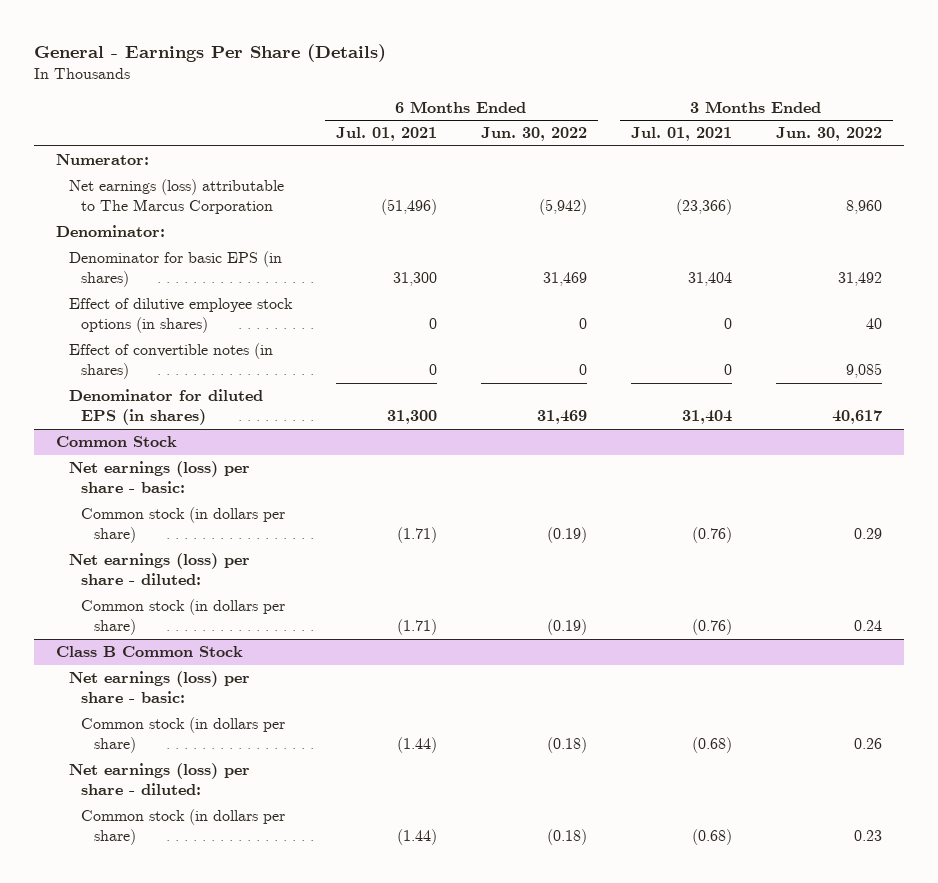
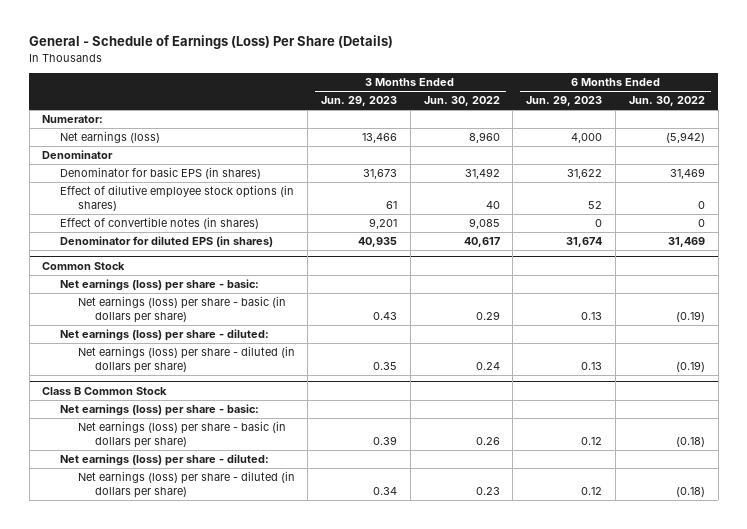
- General - Earnings Per Share (Details)
+ General - Schedule of Earnings (Loss) Per Share (Details)
- | 6 Months Ended Jul. 01, 2021 | 6 Months Ended Jun. 30, 2022 | 3 Months Ended Jul. 01, 2021 | 3 Months Ended Jun. 30, 2022
+ | 3 Months Ended Jun. 29, 2023 | 3 Months Ended Jun. 30, 2022 | 6 Months Ended Jun. 29, 2023 | 6 Months Ended Jun. 30, 2022
- Net earnings (loss) attributable to The Marcus Corporation | (51,496) | (5,942) | (23,366) | 8,960
- Denominator:
+ Net earnings (loss) | 13,466 | 8,960 | 4,000 | (5,942)
+ Denominator
@ Common Stock
- Common stock (in dollars per share) | (1.71) | (0.19) | (0.76) | 0.29
+ Net earnings (loss) per share - basic (in dollars per share) | 0.43 | 0.29 | 0.13 | (0.19)
- Common stock (in dollars per share) | (1.71) | (0.19) | (0.76) | 0.24
+ Net earnings (loss) per share - diluted (in dollars per share) | 0.35 | 0.24 | 0.13 | (0.19)
@ Class B Common Stock
- Common stock (in dollars per share) | (1.44) | (0.18) | (0.68) | 0.26
+ Net earnings (loss) per share - basic (in dollars per share) | 0.39 | 0.26 | 0.12 | (0.18)
- Common stock (in dollars per share) | (1.44) | (0.18) | (0.68) | 0.23
+ Net earnings (loss) per share - diluted (in dollars per share) | 0.34 | 0.23 | 0.12 | (0.18)

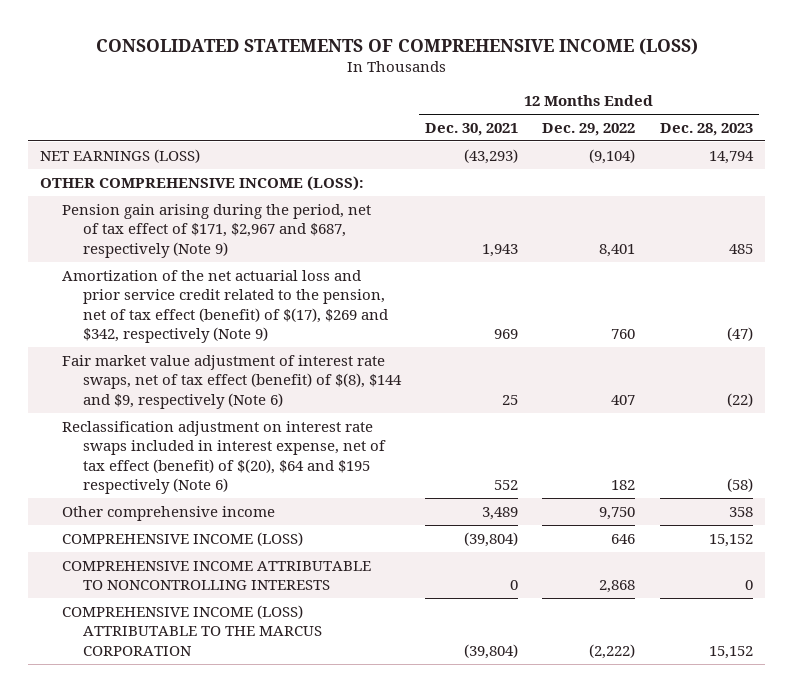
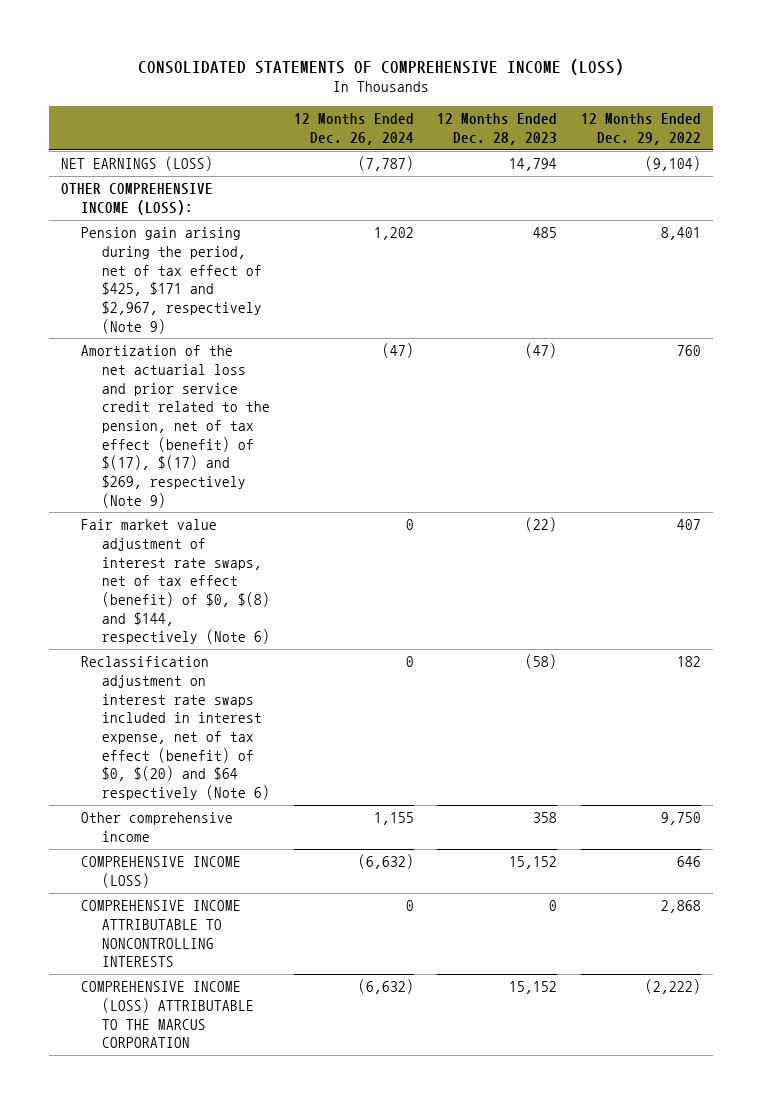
- | 12 Months Ended Dec. 30, 2021 | 12 Months Ended Dec. 29, 2022 | 12 Months Ended Dec. 28, 2023
+ | 12 Months Ended Dec. 26, 2024 | 12 Months Ended Dec. 28, 2023 | 12 Months Ended Dec. 29, 2022
- Pension gain arising during the period, net of tax effect of $171, $2,967 and $687, respectively (Note 9) | 1,943 | 8,401 | 485
- Amortization of the net actuarial loss and prior service credit related to the pension, net of tax effect (benefit) of $(17), $269 and $342, respectively (Note 9) | 969 | 760 | (47)
- Fair market value adjustment of interest rate swaps, net of tax effect (benefit) of $(8), $144 and $9, respectively (Note 6) | 25 | 407 | (22)
- Reclassification adjustment on interest rate swaps included in interest expense, net of tax effect (benefit) of $(20), $64 and $195 respectively (Note 6) | 552 | 182 | (58)
+ Pension gain arising during the period, net of tax effect of $425, $171 and $2,967, respectively (Note 9) | 1,202 | 485 | 8,401
+ Amortization of the net actuarial loss and prior service credit related to the pension, net of tax effect (benefit) of $(17), $(17) and $269, respectively (Note 9) | (47) | (47) | 760
+ Fair market value adjustment of interest rate swaps, net of tax effect (benefit) of $0, $(8) and $144, respectively (Note 6) | 0 | (22) | 407
+ Reclassification adjustment on interest rate swaps included in interest expense, net of tax effect (benefit) of $0, $(20) and $64 respectively (Note 6) | 0 | (58) | 182

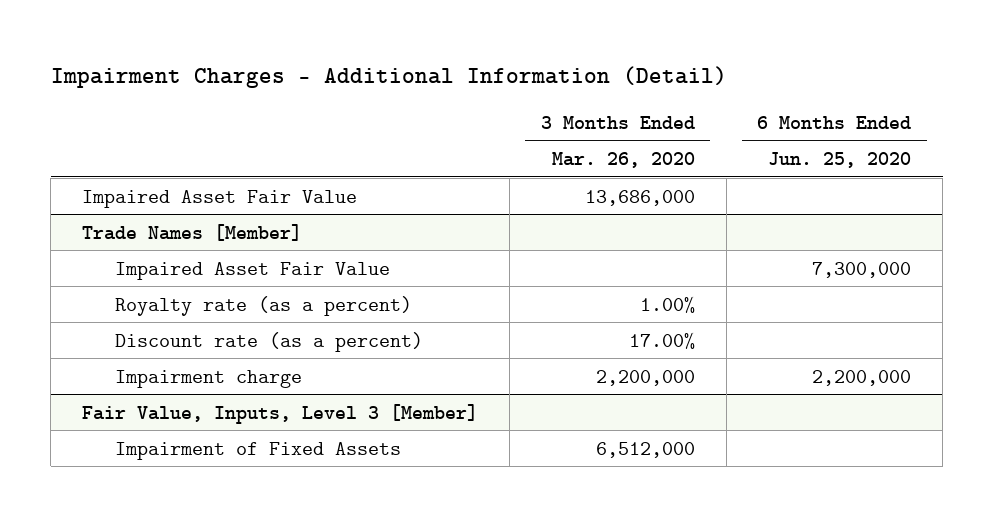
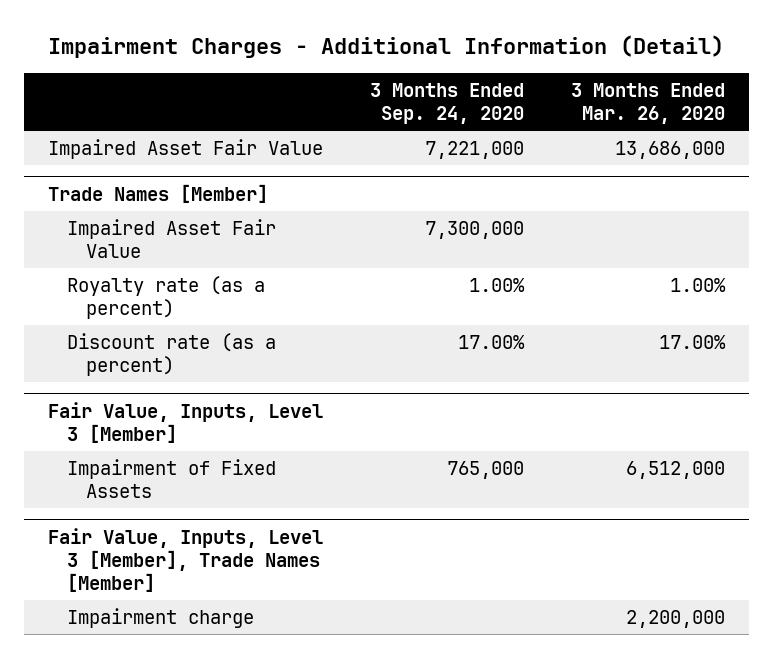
- | 3 Months Ended Mar. 26, 2020 | 6 Months Ended Jun. 25, 2020
+ | 3 Months Ended Sep. 24, 2020 | 3 Months Ended Mar. 26, 2020
@ Trade Names [Member]
- Impairment charge | 2,200,000 | 2,200,000
+ Fair Value, Inputs, Level 3 [Member], Trade Names [Member]
+ Impairment charge | | 2,200,000

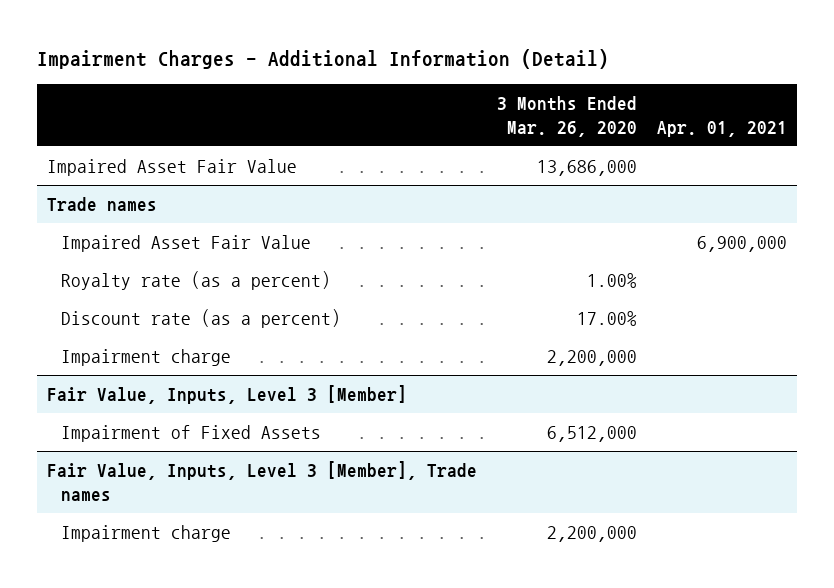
- | 3 Months Ended Sep. 24, 2020 | 3 Months Ended Mar. 26, 2020
+ | 3 Months Ended Mar. 26, 2020 | Apr. 01, 2021
- Trade Names [Member]
+ Trade names
+ Impairment charge | 2,200,000 |
- Fair Value, Inputs, Level 3 [Member], Trade Names [Member]
+ Fair Value, Inputs, Level 3 [Member], Trade names

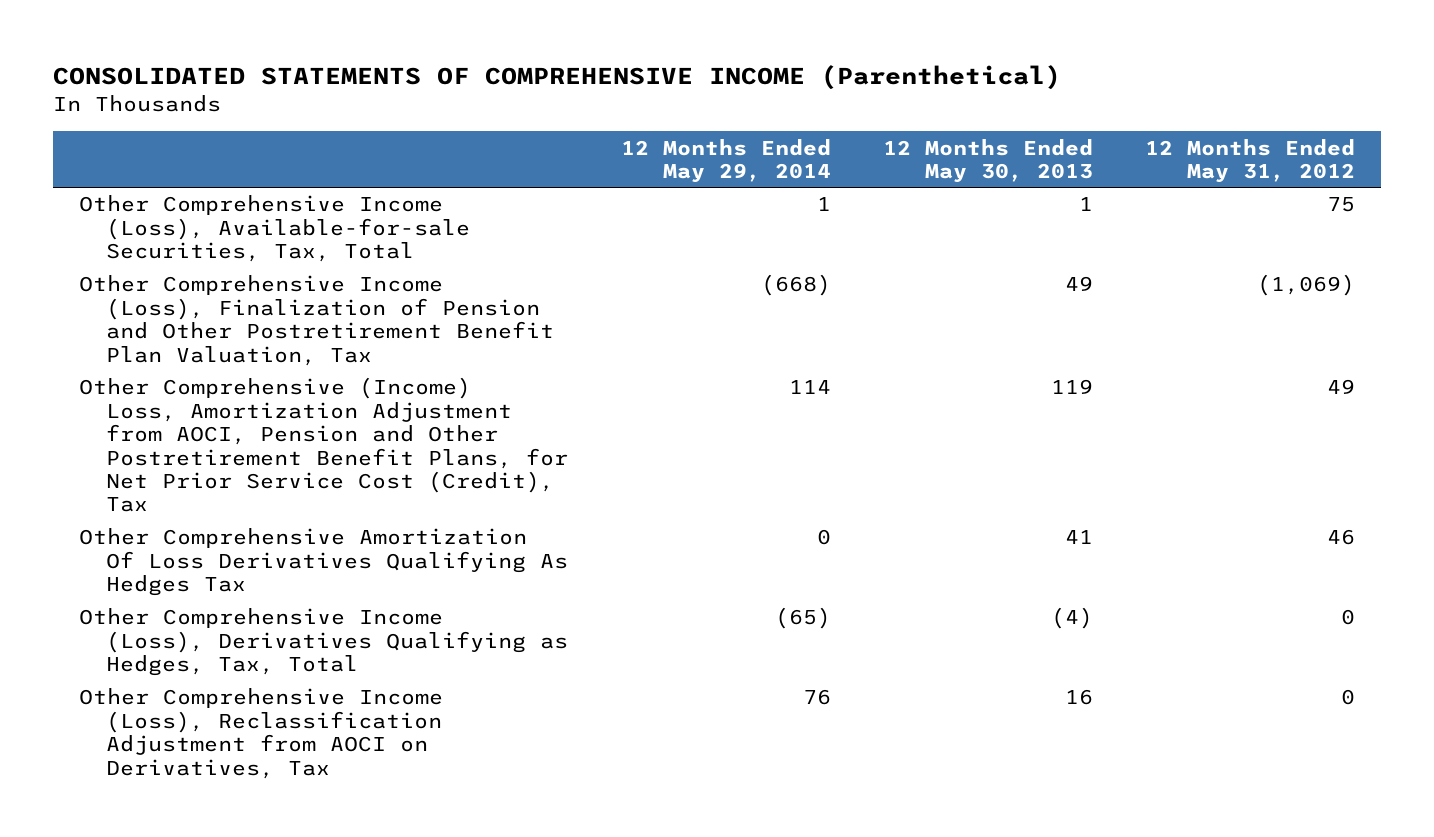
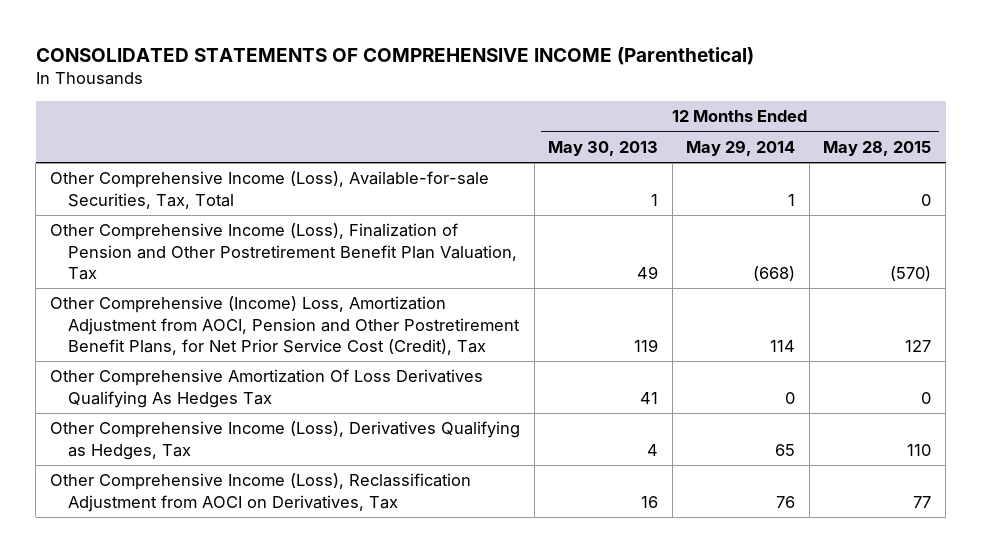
- | 12 Months Ended May 29, 2014 | 12 Months Ended May 30, 2013 | 12 Months Ended May 31, 2012
+ | 12 Months Ended May 30, 2013 | 12 Months Ended May 29, 2014 | 12 Months Ended May 28, 2015
- Other Comprehensive Income (Loss), Derivatives Qualifying as Hedges, Tax, Total | (65) | (4) | 0
+ Other Comprehensive Income (Loss), Derivatives Qualifying as Hedges, Tax | 4 | 65 | 110

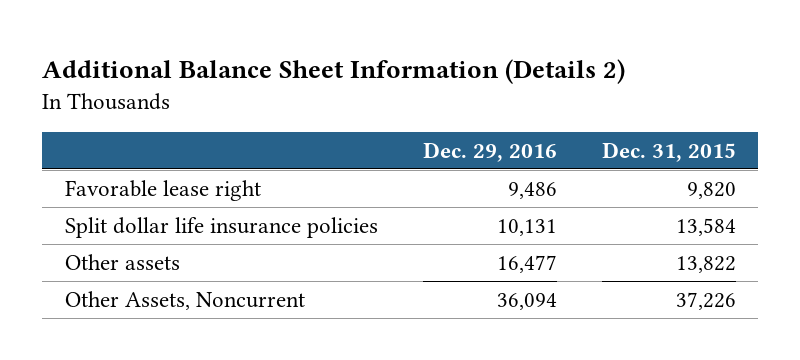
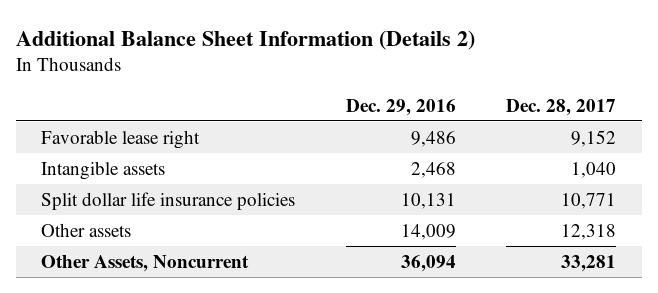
- | Dec. 29, 2016 | Dec. 31, 2015
+ | Dec. 29, 2016 | Dec. 28, 2017
+ Intangible assets | 2,468 | 1,040
- Other assets | 16,477 | 13,822
+ Other assets | 14,009 | 12,318

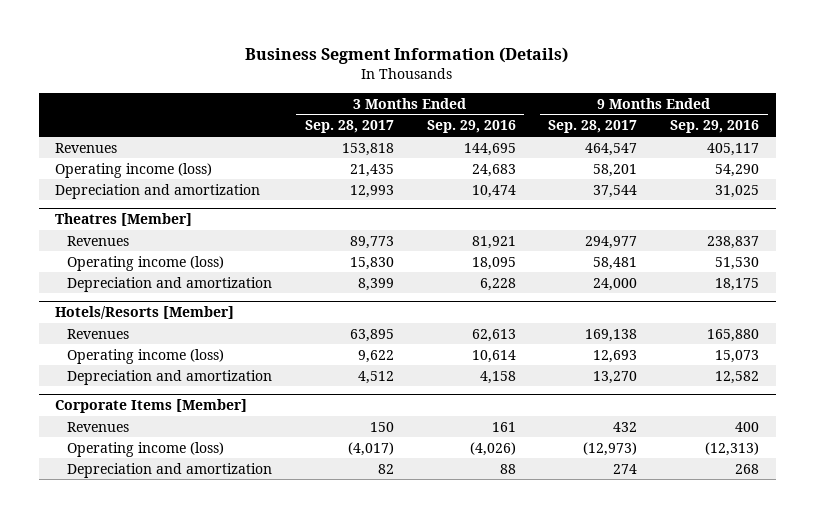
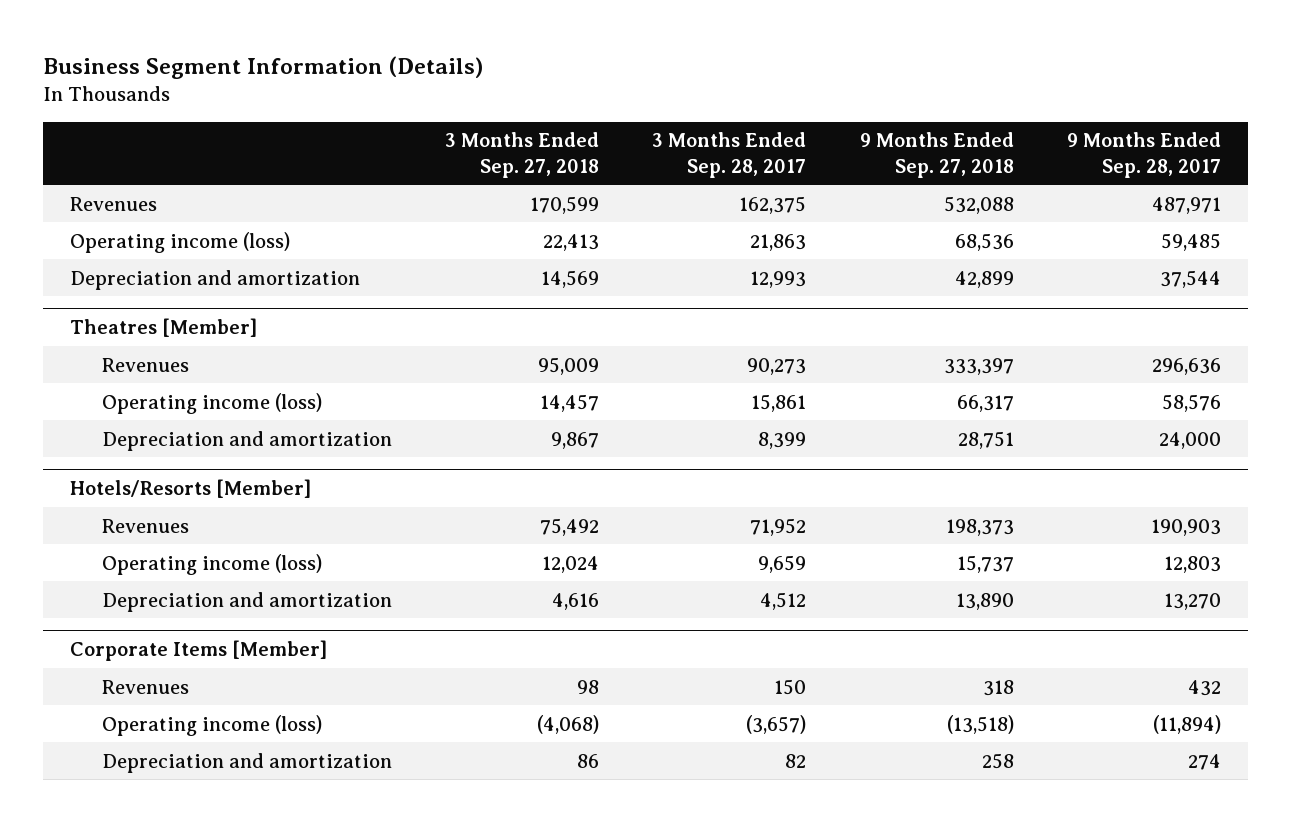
- | 3 Months Ended Sep. 28, 2017 | 3 Months Ended Sep. 29, 2016 | 9 Months Ended Sep. 28, 2017 | 9 Months Ended Sep. 29, 2016
+ | 3 Months Ended Sep. 27, 2018 | 3 Months Ended Sep. 28, 2017 | 9 Months Ended Sep. 27, 2018 | 9 Months Ended Sep. 28, 2017
- Revenues | 153,818 | 144,695 | 464,547 | 405,117
- Operating income (loss) | 21,435 | 24,683 | 58,201 | 54,290
+ Revenues | 170,599 | 162,375 | 532,088 | 487,971
+ Operating income (loss) | 22,413 | 21,863 | 68,536 | 59,485
@ Theatres [Member]
- Revenues | 89,773 | 81,921 | 294,977 | 238,837
- Operating income (loss) | 15,830 | 18,095 | 58,481 | 51,530
+ Revenues | 95,009 | 90,273 | 333,397 | 296,636
+ Operating income (loss) | 14,457 | 15,861 | 66,317 | 58,576
@ Hotels/Resorts [Member]
- Revenues | 63,895 | 62,613 | 169,138 | 165,880
- Operating income (loss) | 9,622 | 10,614 | 12,693 | 15,073
+ Revenues | 75,492 | 71,952 | 198,373 | 190,903
+ Operating income (loss) | 12,024 | 9,659 | 15,737 | 12,803
@ Corporate Items [Member]
- Operating income (loss) | (4,017) | (4,026) | (12,973) | (12,313)
+ Operating income (loss) | (4,068) | (3,657) | (13,518) | (11,894)

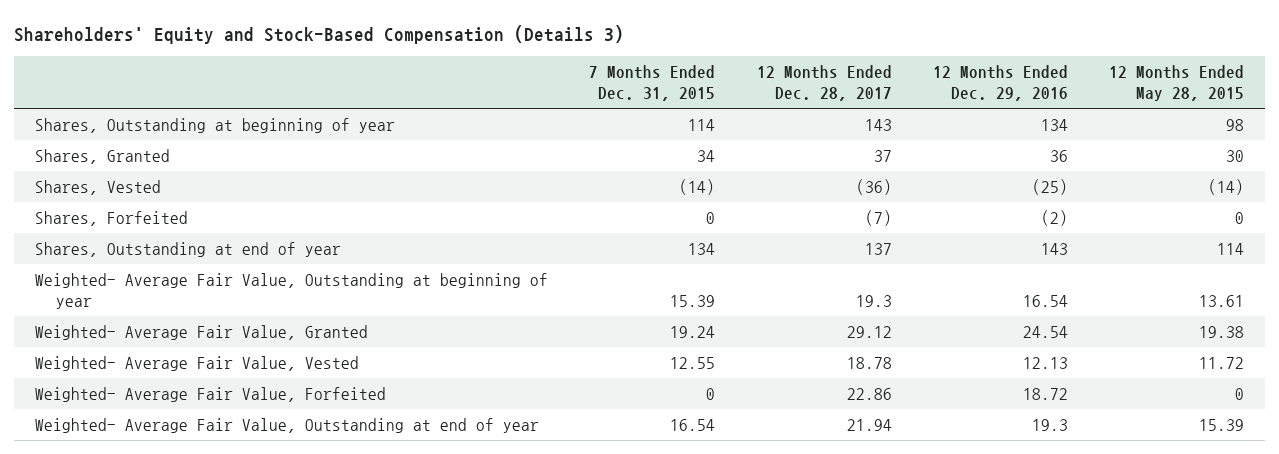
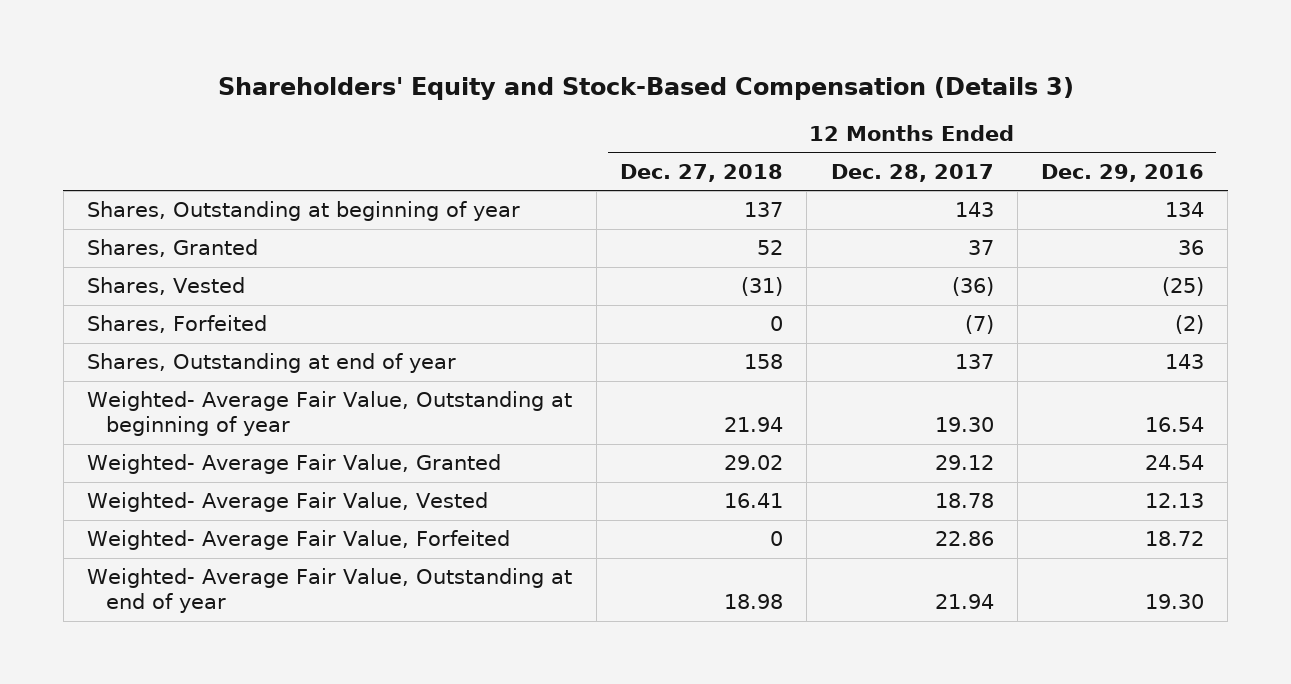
- | 7 Months Ended Dec. 31, 2015 | 12 Months Ended Dec. 28, 2017 | 12 Months Ended Dec. 29, 2016 | 12 Months Ended May 28, 2015
+ | 12 Months Ended Dec. 27, 2018 | 12 Months Ended Dec. 28, 2017 | 12 Months Ended Dec. 29, 2016
- Weighted- Average Fair Value, Outstanding at beginning of year | 15.39 | 19.3 | 16.54 | 13.61
+ Weighted- Average Fair Value, Outstanding at beginning of year | 21.94 | 19.30 | 16.54
- Weighted- Average Fair Value, Outstanding at end of year | 16.54 | 21.94 | 19.3 | 15.39
+ Weighted- Average Fair Value, Outstanding at end of year | 18.98 | 21.94 | 19.30

